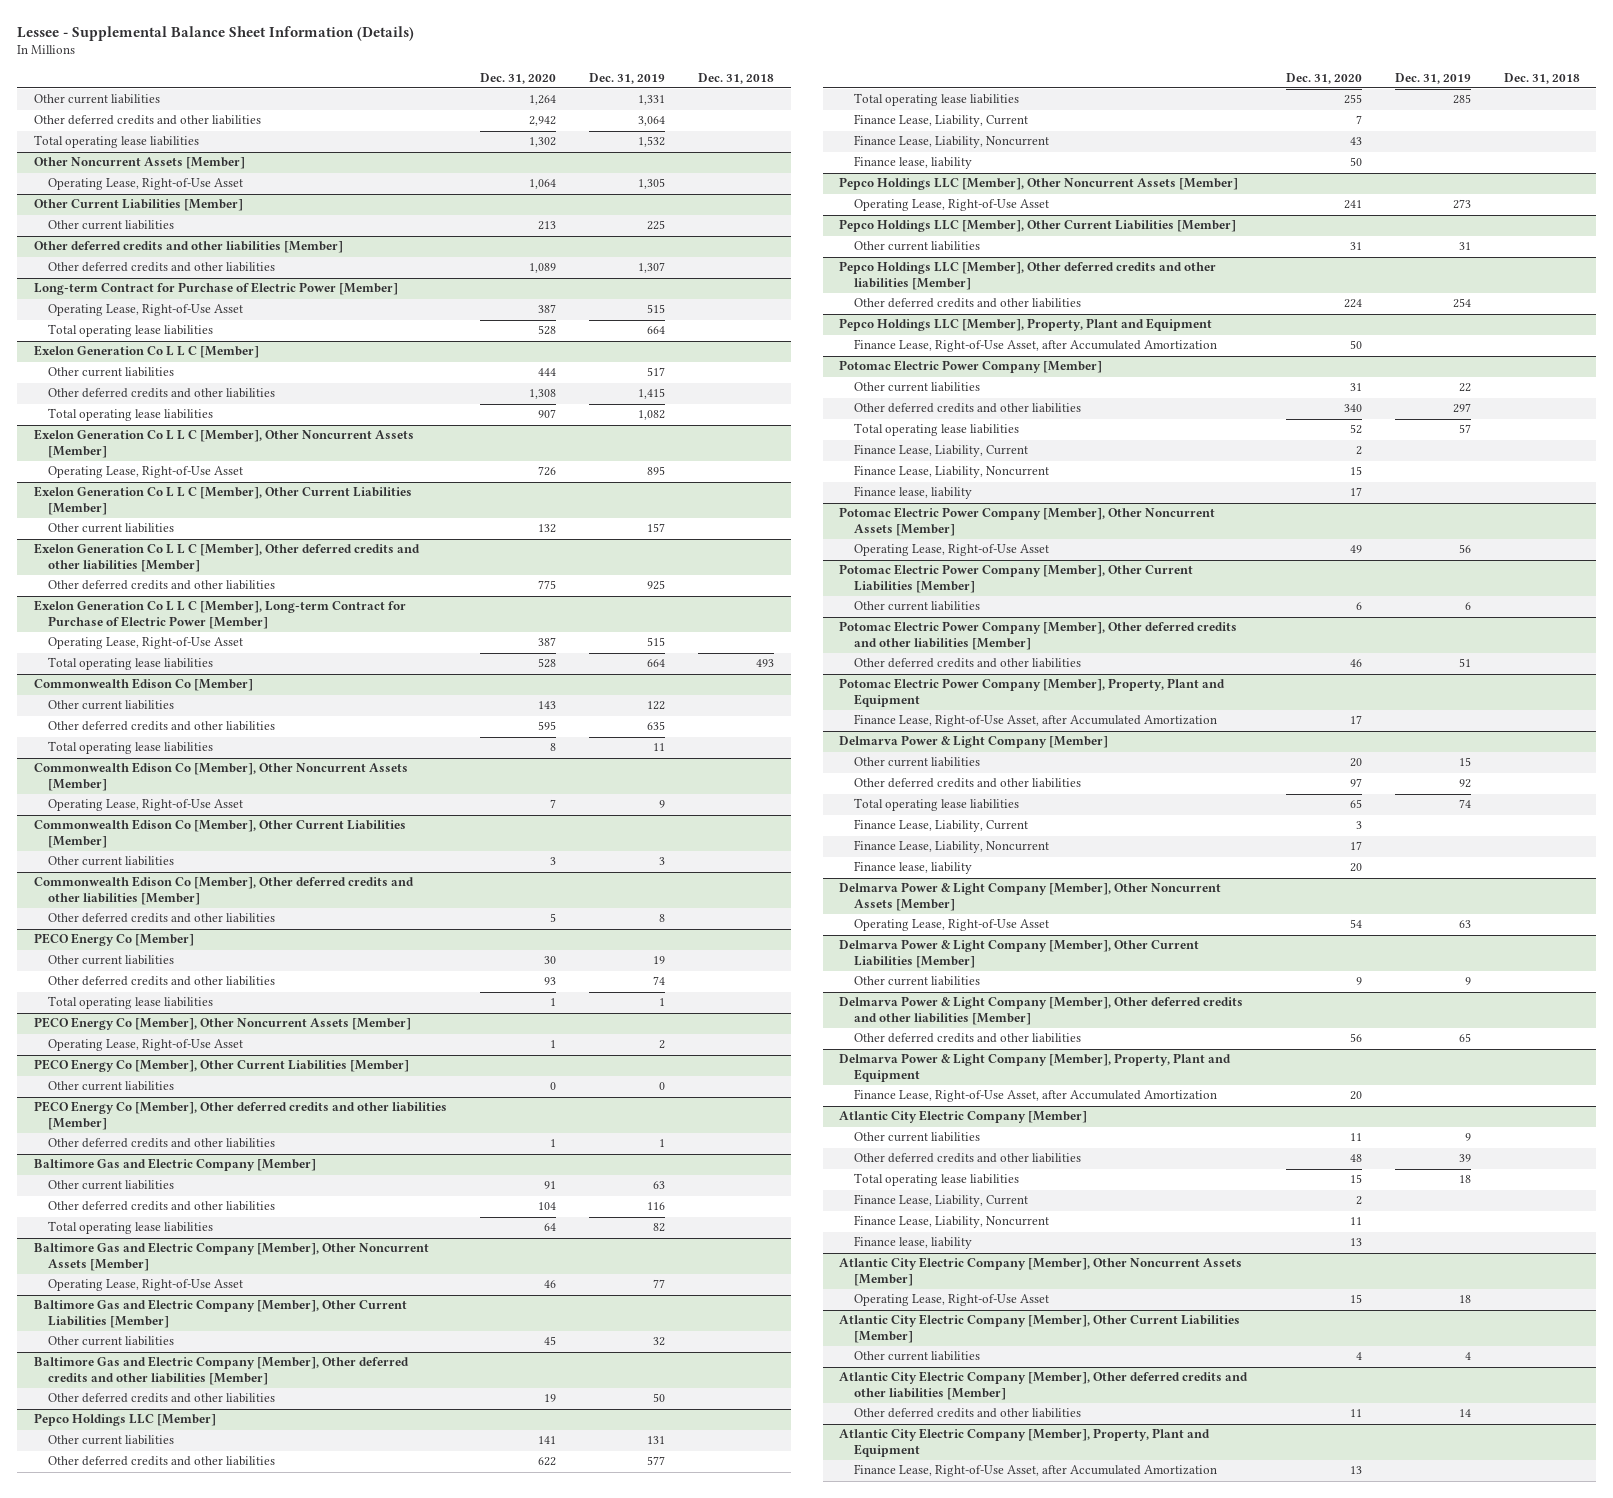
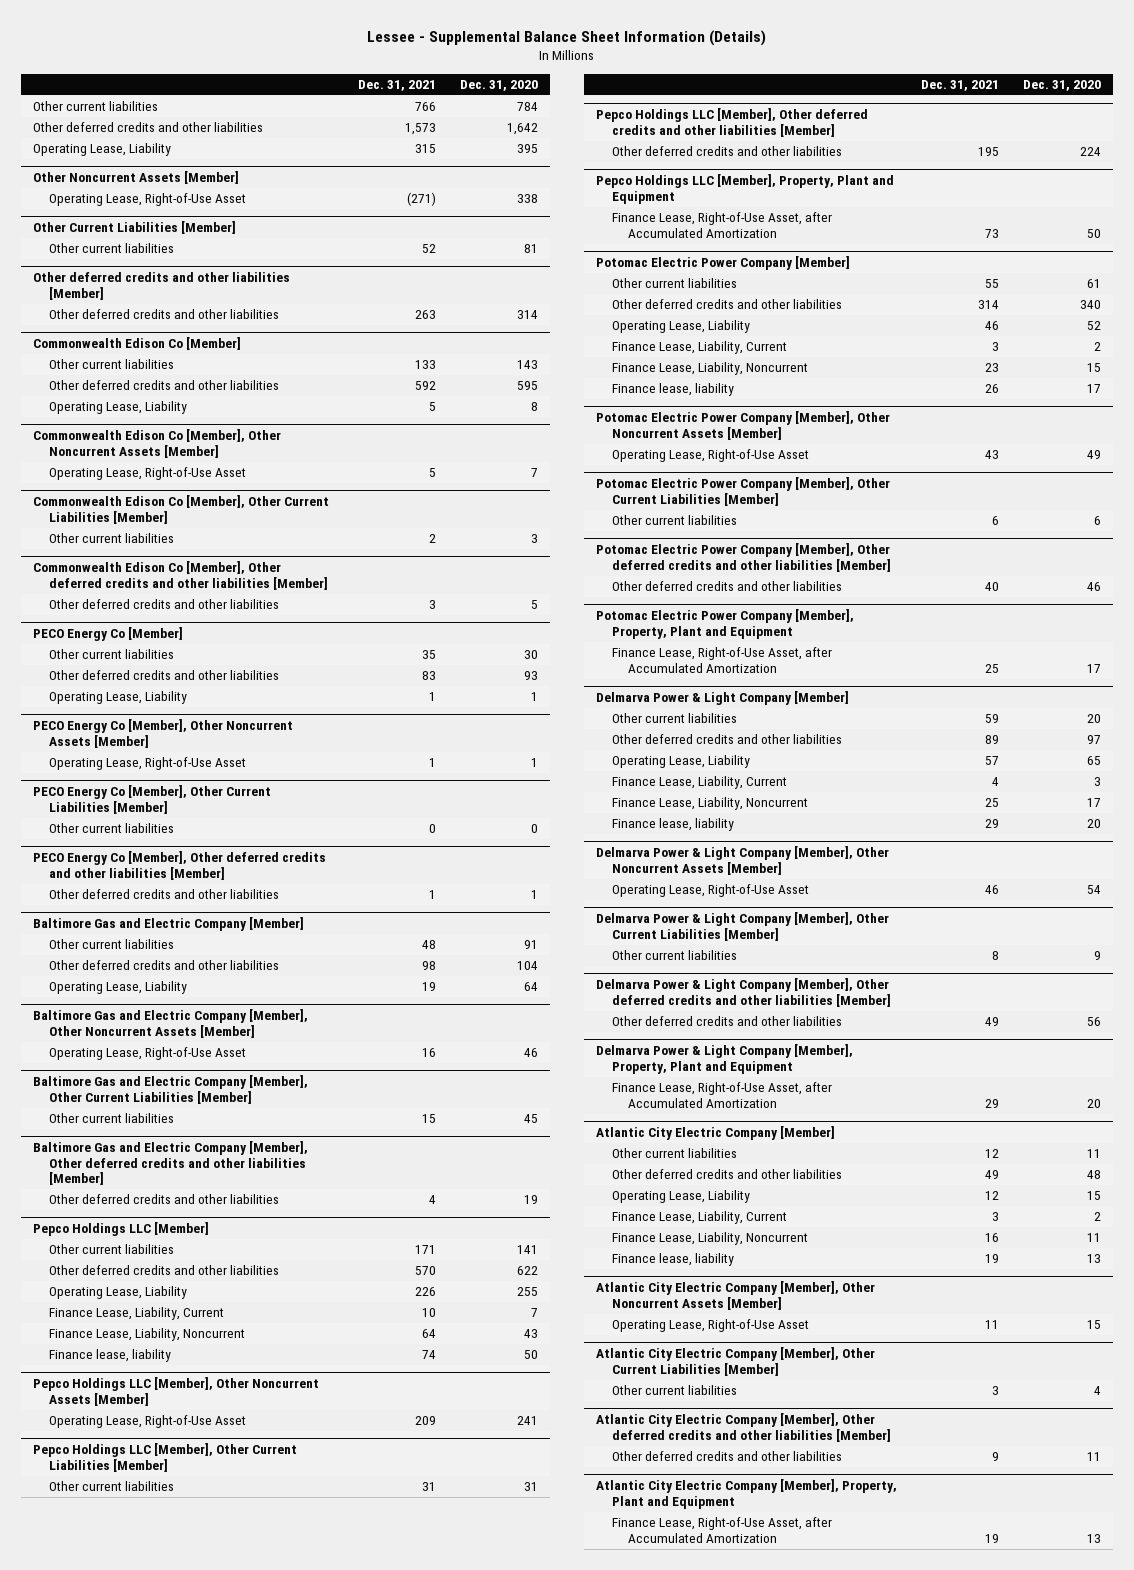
- | Dec. 31, 2020 | Dec. 31, 2019 | Dec. 31, 2018
+ | Dec. 31, 2021 | Dec. 31, 2020
- Other current liabilities | 1,264 | 1,331 |
- Other deferred credits and other liabilities | 2,942 | 3,064 |
- Total operating lease liabilities | 1,302 | 1,532 |
+ Other current liabilities | 766 | 784
+ Other deferred credits and other liabilities | 1,573 | 1,642
+ Operating Lease, Liability | 315 | 395
@ Other Noncurrent Assets [Member]
- Operating Lease, Right-of-Use Asset | 1,064 | 1,305 |
+ Operating Lease, Right-of-Use Asset | (271) | 338
@ Other Current Liabilities [Member]
- Other current liabilities | 213 | 225 |
+ Other current liabilities | 52 | 81
@ Other deferred credits and other liabilities [Member]
- Other deferred credits and other liabilities | 1,089 | 1,307 |
- Long-term Contract for Purchase of Electric Power [Member]
- Operating Lease, Right-of-Use Asset | 387 | 515 |
- Total operating lease liabilities | 528 | 664 |
- Exelon Generation Co L L C [Member]
- Other current liabilities | 444 | 517 |
- Other deferred credits and other liabilities | 1,308 | 1,415 |
- Total operating lease liabilities | 907 | 1,082 |
- Exelon Generation Co L L C [Member], Other Noncurrent Assets [Member]
- Operating Lease, Right-of-Use Asset | 726 | 895 |
- Exelon Generation Co L L C [Member], Other Current Liabilities [Member]
- Other current liabilities | 132 | 157 |
- Exelon Generation Co L L C [Member], Other deferred credits and other liabilities [Member]
- Other deferred credits and other liabilities | 775 | 925 |
- Exelon Generation Co L L C [Member], Long-term Contract for Purchase of Electric Power [Member]
- Operating Lease, Right-of-Use Asset | 387 | 515 |
- Total operating lease liabilities | 528 | 664 | 493
@ Other deferred credits and other liabilities [Member]
+ Other deferred credits and other liabilities | 263 | 314
@ Commonwealth Edison Co [Member]
- Total operating lease liabilities | 8 | 11 |
+ Operating Lease, Liability | 5 | 8
@ PECO Energy Co [Member]
- Total operating lease liabilities | 1 | 1 |
+ Operating Lease, Liability | 1 | 1
@ Baltimore Gas and Electric Company [Member]
- Total operating lease liabilities | 64 | 82 |
+ Operating Lease, Liability | 19 | 64
@ Pepco Holdings LLC [Member]
- Total operating lease liabilities | 255 | 285 |
+ Operating Lease, Liability | 226 | 255
@ Potomac Electric Power Company [Member]
- Other current liabilities | 31 | 22 |
+ Other current liabilities | 55 | 61
- Total operating lease liabilities | 52 | 57 |
+ Operating Lease, Liability | 46 | 52
@ Delmarva Power & Light Company [Member]
- Total operating lease liabilities | 65 | 74 |
+ Operating Lease, Liability | 57 | 65
@ Atlantic City Electric Company [Member]
- Total operating lease liabilities | 15 | 18 |
+ Operating Lease, Liability | 12 | 15

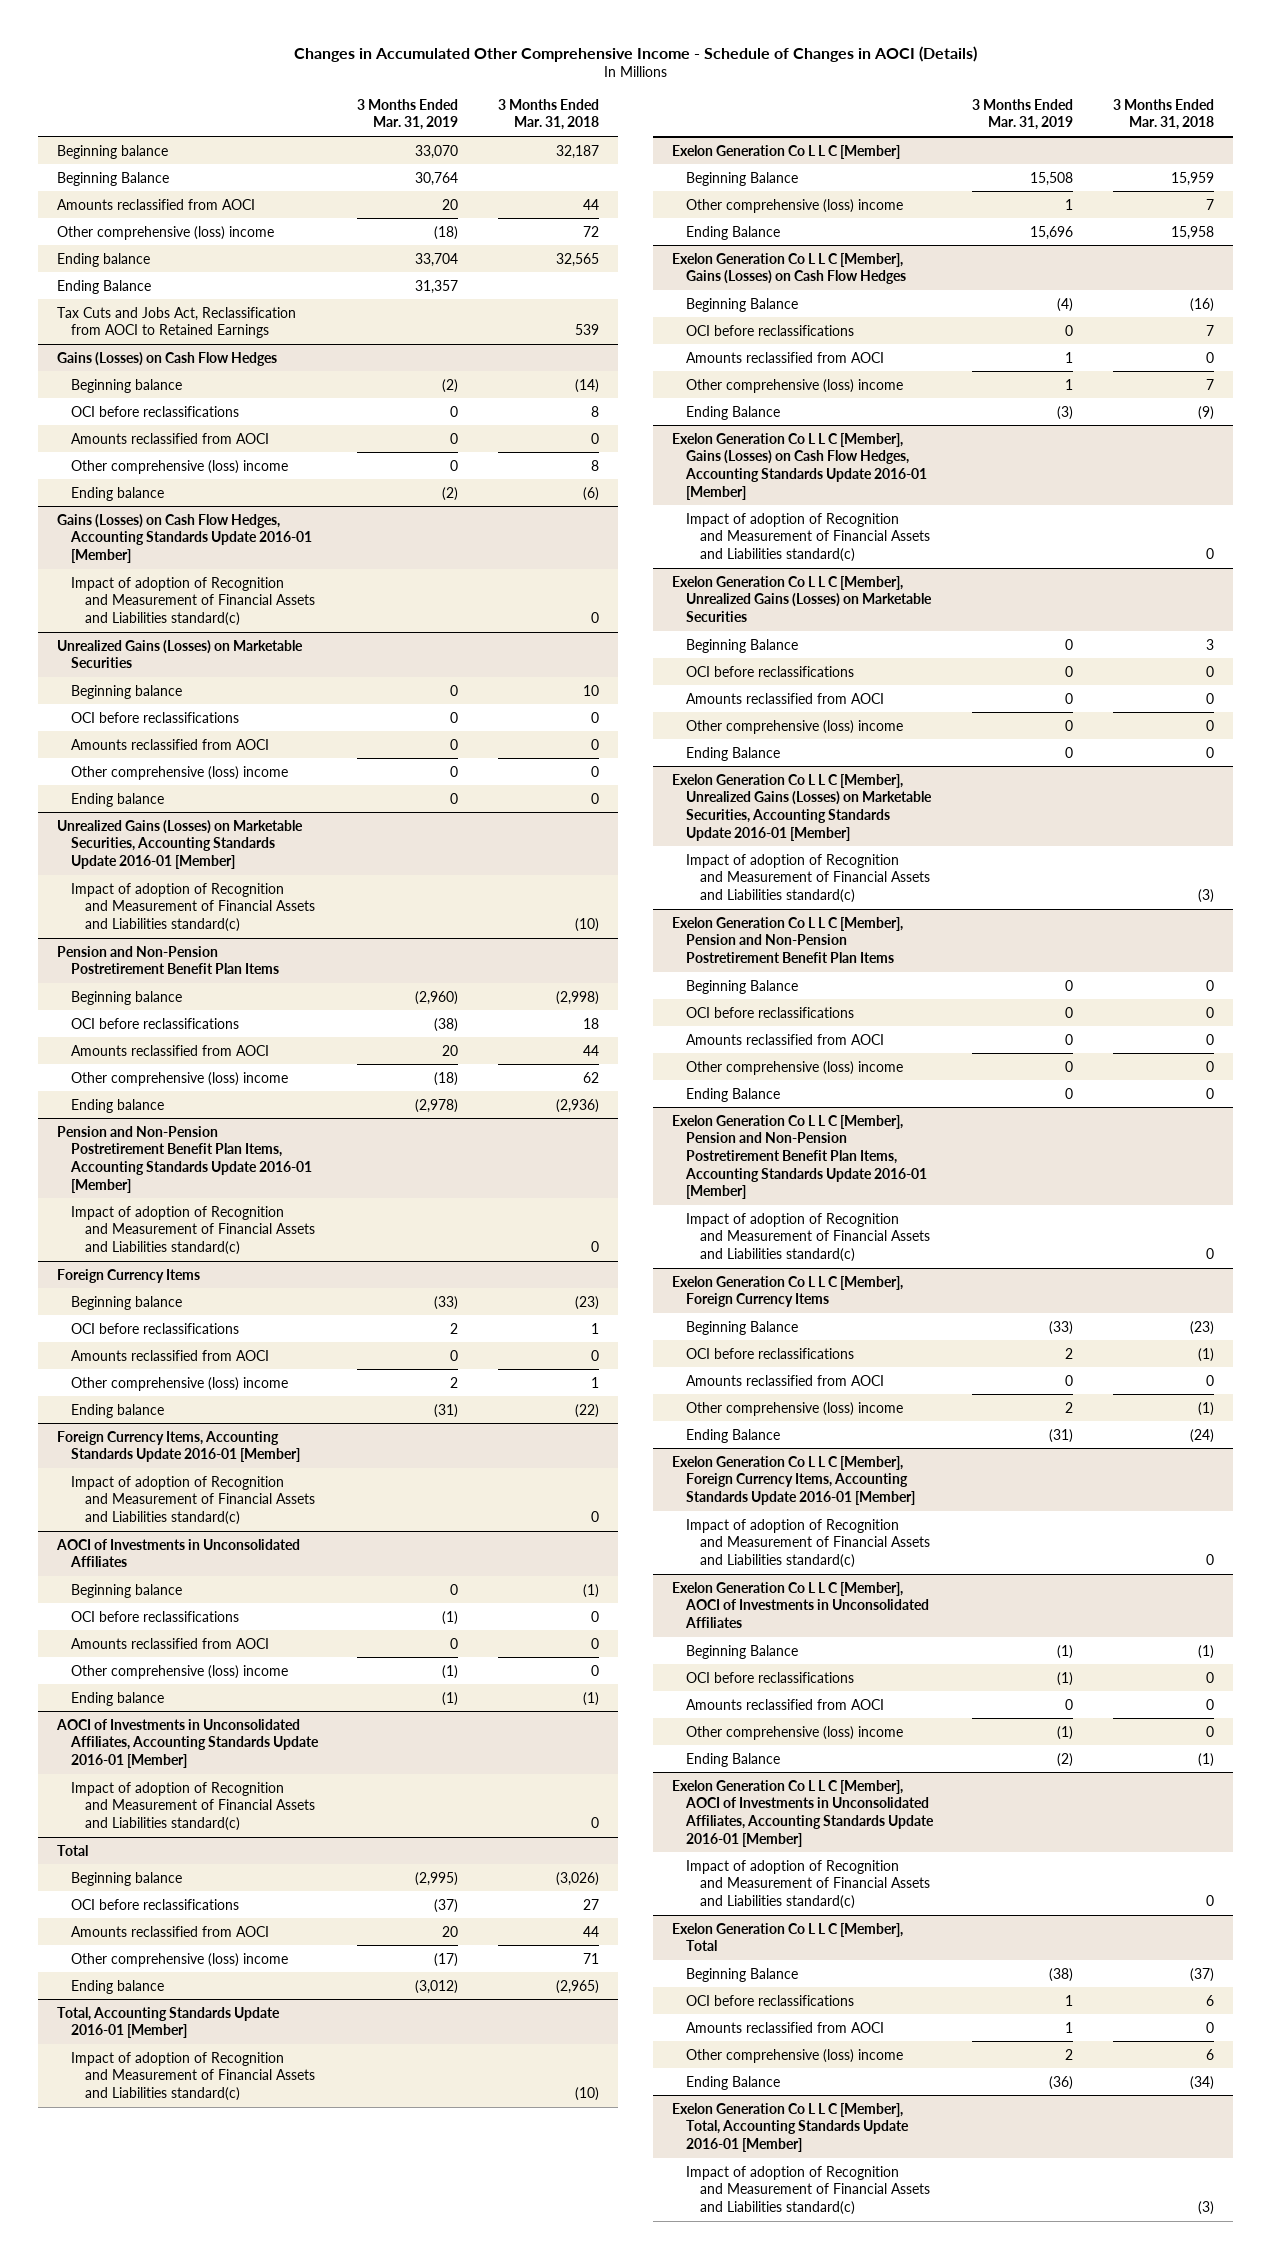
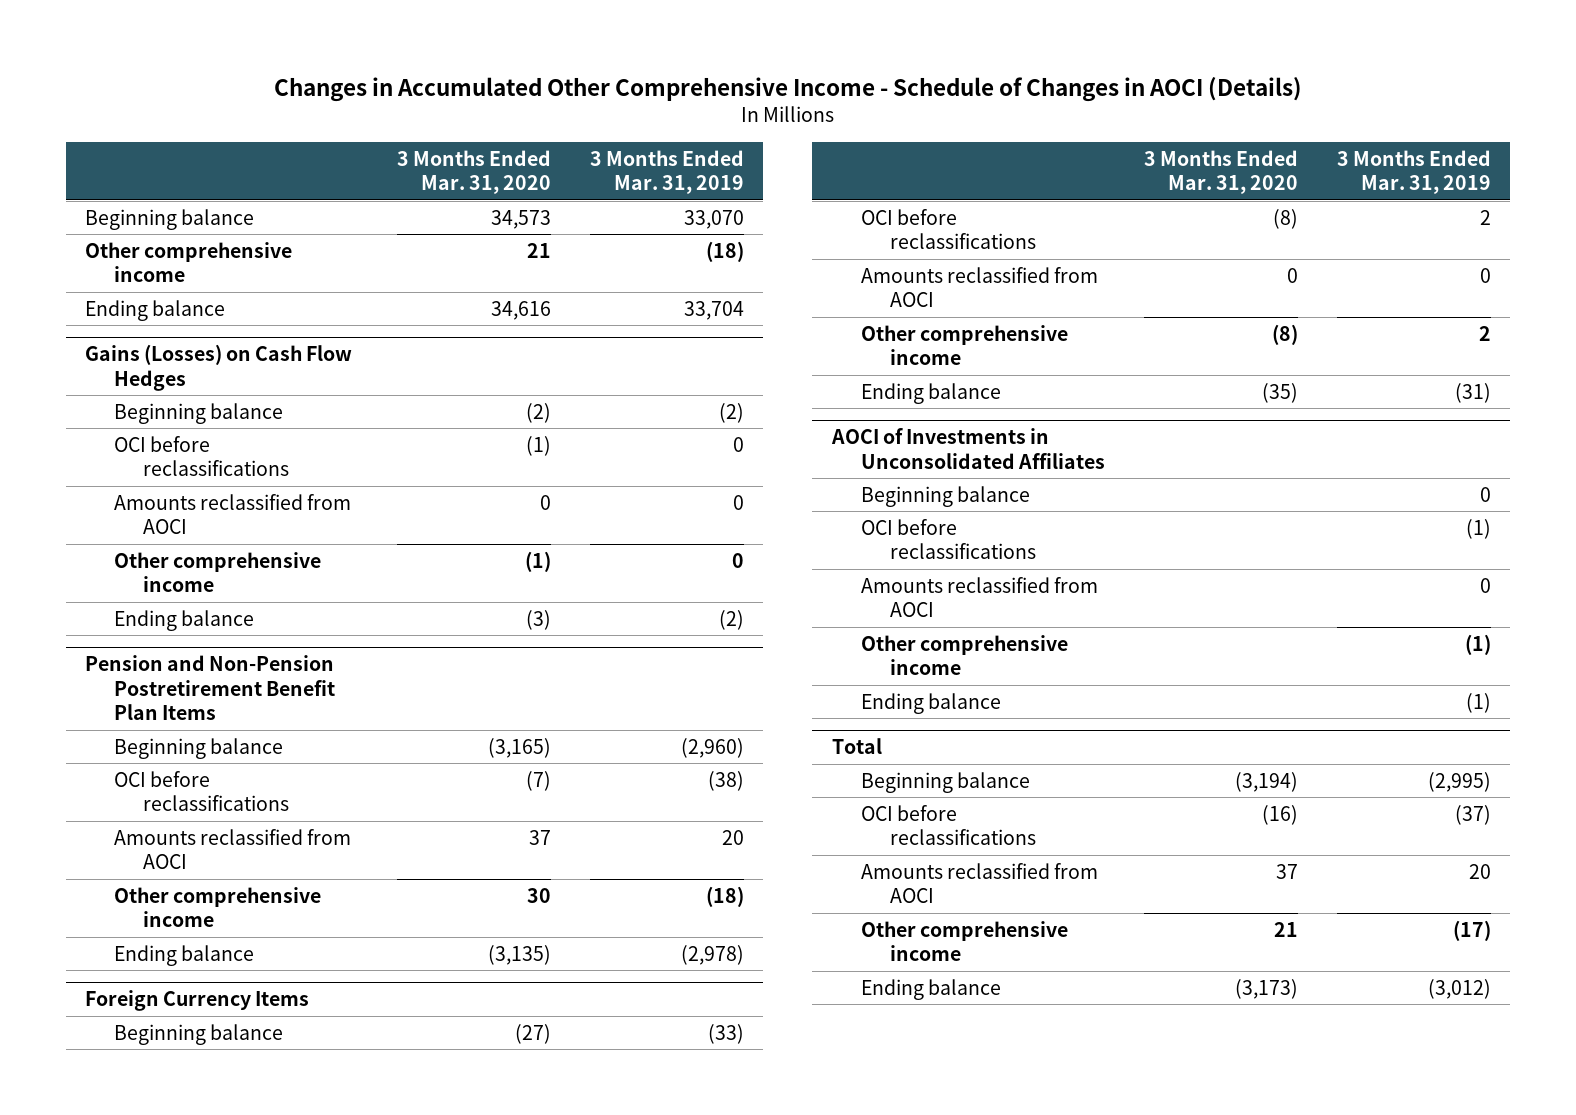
- | 3 Months Ended Mar. 31, 2019 | 3 Months Ended Mar. 31, 2018
+ | 3 Months Ended Mar. 31, 2020 | 3 Months Ended Mar. 31, 2019
- Beginning Balance | 30,764 |
- Amounts reclassified from AOCI | 20 | 44
- Other comprehensive (loss) income | (18) | 72
+ Other comprehensive income | 21 | (18)
- Ending Balance | 31,357 |
- Tax Cuts and Jobs Act, Reclassification from AOCI to Retained Earnings | | 539
@ Gains (Losses) on Cash Flow Hedges
- Other comprehensive (loss) income | 0 | 8
+ Other comprehensive income | (1) | 0
- Gains (Losses) on Cash Flow Hedges, Accounting Standards Update 2016-01 [Member]
- Impact of adoption of Recognition and Measurement of Financial Assets and Liabilities standard(c) | | 0
- Unrealized Gains (Losses) on Marketable Securities
- Beginning balance | 0 | 10
- OCI before reclassifications | 0 | 0
- Amounts reclassified from AOCI | 0 | 0
- Other comprehensive (loss) income | 0 | 0
- Ending balance | 0 | 0
- Unrealized Gains (Losses) on Marketable Securities, Accounting Standards Update 2016-01 [Member]
- Impact of adoption of Recognition and Measurement of Financial Assets and Liabilities standard(c) | | (10)
@ Pension and Non-Pension Postretirement Benefit Plan Items
- Other comprehensive (loss) income | (18) | 62
+ Other comprehensive income | 30 | (18)
- Pension and Non-Pension Postretirement Benefit Plan Items, Accounting Standards Update 2016-01 [Member]
- Impact of adoption of Recognition and Measurement of Financial Assets and Liabilities standard(c) | | 0
@ Foreign Currency Items
- Other comprehensive (loss) income | 2 | 1
+ Other comprehensive income | (8) | 2
- Foreign Currency Items, Accounting Standards Update 2016-01 [Member]
- Impact of adoption of Recognition and Measurement of Financial Assets and Liabilities standard(c) | | 0
@ AOCI of Investments in Unconsolidated Affiliates
- Other comprehensive (loss) income | (1) | 0
+ Other comprehensive income | | (1)
- AOCI of Investments in Unconsolidated Affiliates, Accounting Standards Update 2016-01 [Member]
- Impact of adoption of Recognition and Measurement of Financial Assets and Liabilities standard(c) | | 0
@ Total
- Other comprehensive (loss) income | (17) | 71
+ Other comprehensive income | 21 | (17)
- Total, Accounting Standards Update 2016-01 [Member]
- Impact of adoption of Recognition and Measurement of Financial Assets and Liabilities standard(c) | | (10)
- Exelon Generation Co L L C [Member]
- Beginning Balance | 15,508 | 15,959
- Other comprehensive (loss) income | 1 | 7
- Ending Balance | 15,696 | 15,958
- Exelon Generation Co L L C [Member], Gains (Losses) on Cash Flow Hedges
- Beginning Balance | (4) | (16)
- OCI before reclassifications | 0 | 7
- Amounts reclassified from AOCI | 1 | 0
- Other comprehensive (loss) income | 1 | 7
- Ending Balance | (3) | (9)
- Exelon Generation Co L L C [Member], Gains (Losses) on Cash Flow Hedges, Accounting Standards Update 2016-01 [Member]
- Impact of adoption of Recognition and Measurement of Financial Assets and Liabilities standard(c) | | 0
- Exelon Generation Co L L C [Member], Unrealized Gains (Losses) on Marketable Securities
- Beginning Balance | 0 | 3
- OCI before reclassifications | 0 | 0
- Amounts reclassified from AOCI | 0 | 0
- Other comprehensive (loss) income | 0 | 0
- Ending Balance | 0 | 0
- Exelon Generation Co L L C [Member], Unrealized Gains (Losses) on Marketable Securities, Accounting Standards Update 2016-01 [Member]
- Impact of adoption of Recognition and Measurement of Financial Assets and Liabilities standard(c) | | (3)
- Exelon Generation Co L L C [Member], Pension and Non-Pension Postretirement Benefit Plan Items
- Beginning Balance | 0 | 0
- OCI before reclassifications | 0 | 0
- Amounts reclassified from AOCI | 0 | 0
- Other comprehensive (loss) income | 0 | 0
- Ending Balance | 0 | 0
- Exelon Generation Co L L C [Member], Pension and Non-Pension Postretirement Benefit Plan Items, Accounting Standards Update 2016-01 [Member]
- Impact of adoption of Recognition and Measurement of Financial Assets and Liabilities standard(c) | | 0
- Exelon Generation Co L L C [Member], Foreign Currency Items
- Beginning Balance | (33) | (23)
- OCI before reclassifications | 2 | (1)
- Amounts reclassified from AOCI | 0 | 0
- Other comprehensive (loss) income | 2 | (1)
- Ending Balance | (31) | (24)
- Exelon Generation Co L L C [Member], Foreign Currency Items, Accounting Standards Update 2016-01 [Member]
- Impact of adoption of Recognition and Measurement of Financial Assets and Liabilities standard(c) | | 0
- Exelon Generation Co L L C [Member], AOCI of Investments in Unconsolidated Affiliates
- Beginning Balance | (1) | (1)
- OCI before reclassifications | (1) | 0
- Amounts reclassified from AOCI | 0 | 0
- Other comprehensive (loss) income | (1) | 0
- Ending Balance | (2) | (1)
- Exelon Generation Co L L C [Member], AOCI of Investments in Unconsolidated Affiliates, Accounting Standards Update 2016-01 [Member]
- Impact of adoption of Recognition and Measurement of Financial Assets and Liabilities standard(c) | | 0
- Exelon Generation Co L L C [Member], Total
- Beginning Balance | (38) | (37)
- OCI before reclassifications | 1 | 6
- Amounts reclassified from AOCI | 1 | 0
- Other comprehensive (loss) income | 2 | 6
- Ending Balance | (36) | (34)
- Exelon Generation Co L L C [Member], Total, Accounting Standards Update 2016-01 [Member]
- Impact of adoption of Recognition and Measurement of Financial Assets and Liabilities standard(c) | | (3)

